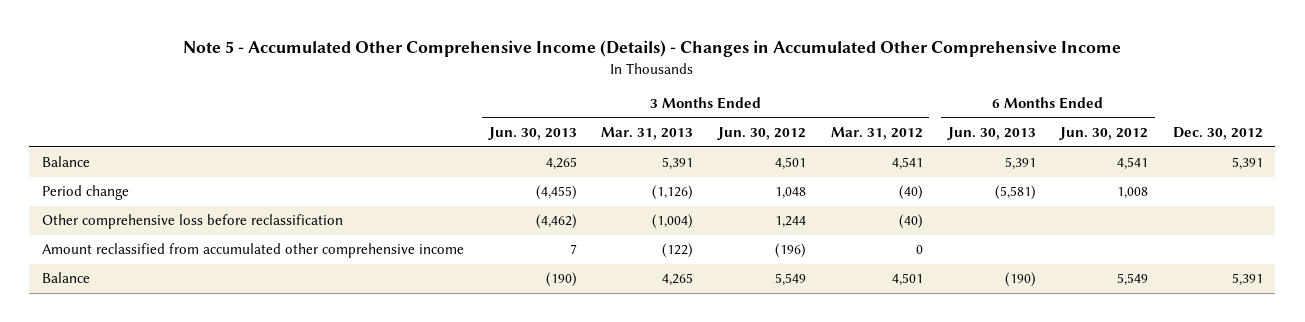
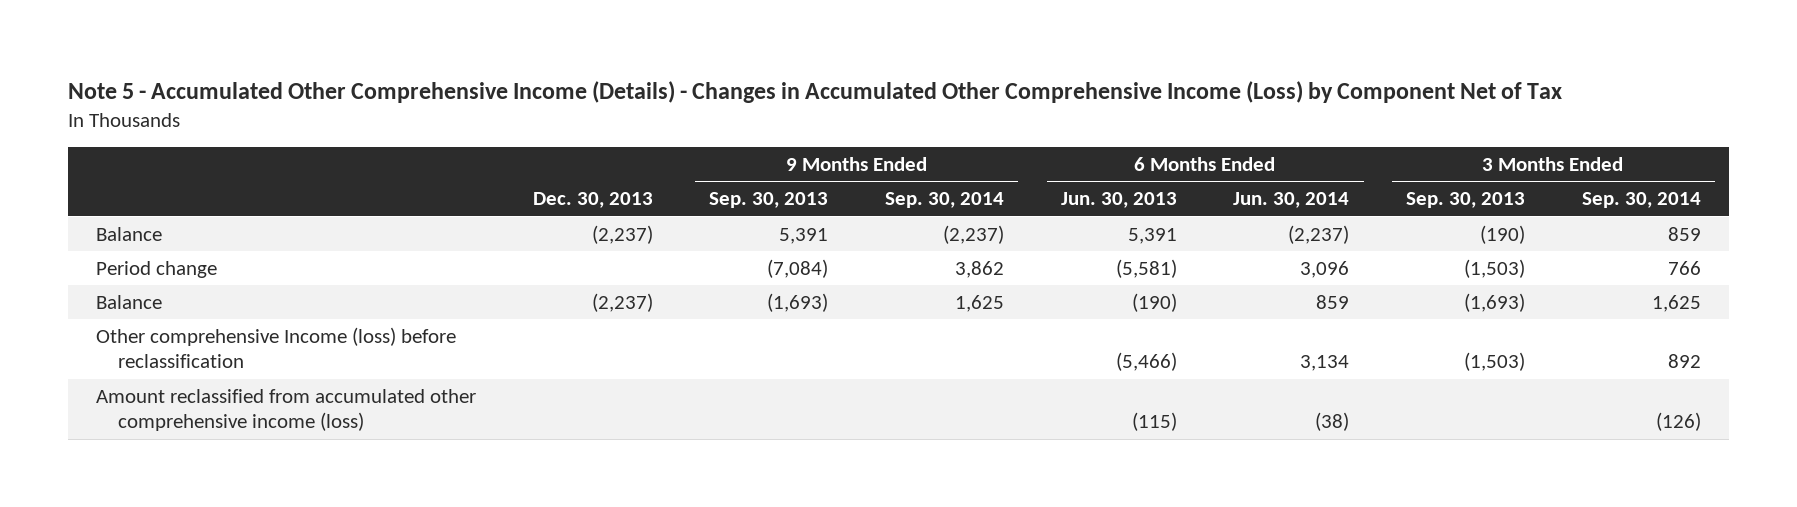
- Note 5 - Accumulated Other Comprehensive Income (Details) - Changes in Accumulated Other Comprehensive Income
+ Note 5 - Accumulated Other Comprehensive Income (Details) - Changes in Accumulated Other Comprehensive Income (Loss) by Component Net of Tax
- | 3 Months Ended Jun. 30, 2013 | 3 Months Ended Mar. 31, 2013 | 3 Months Ended Jun. 30, 2012 | 3 Months Ended Mar. 31, 2012 | 6 Months Ended Jun. 30, 2013 | 6 Months Ended Jun. 30, 2012 | Dec. 30, 2012
+ | Dec. 30, 2013 | 9 Months Ended Sep. 30, 2013 | 9 Months Ended Sep. 30, 2014 | 6 Months Ended Jun. 30, 2013 | 6 Months Ended Jun. 30, 2014 | 3 Months Ended Sep. 30, 2013 | 3 Months Ended Sep. 30, 2014
- Other comprehensive loss before reclassification | (4,462) | (1,004) | 1,244 | (40) | | |
- Amount reclassified from accumulated other comprehensive income | 7 | (122) | (196) | 0 | | |
+ Other comprehensive Income (loss) before reclassification | | | | (5,466) | 3,134 | (1,503) | 892
+ Amount reclassified from accumulated other comprehensive income (loss) | | | | (115) | (38) | | (126)

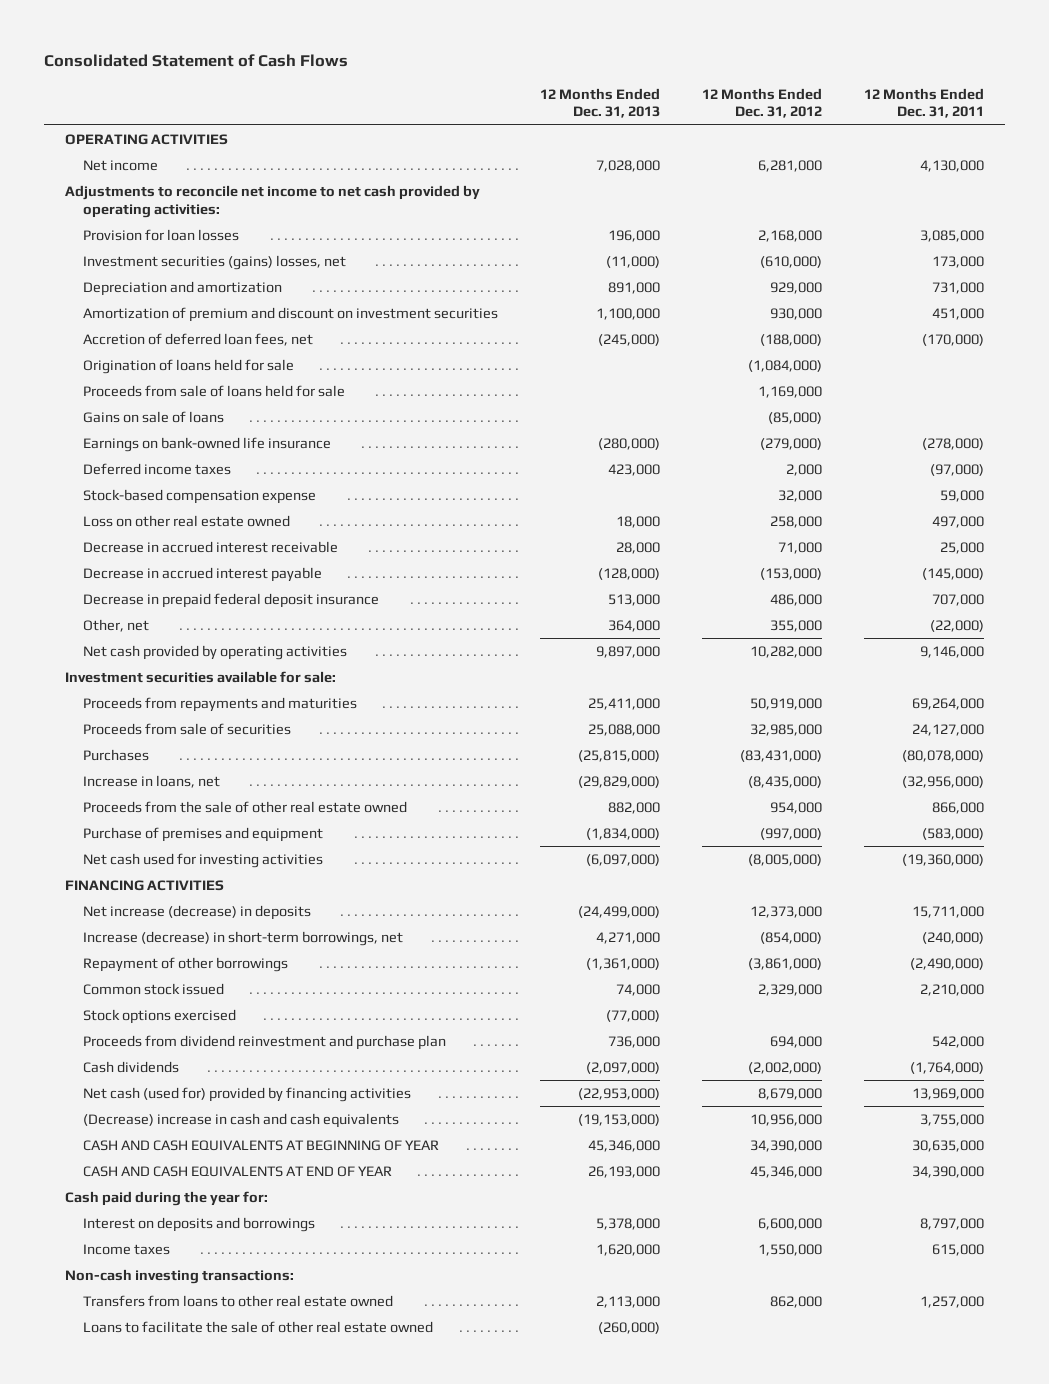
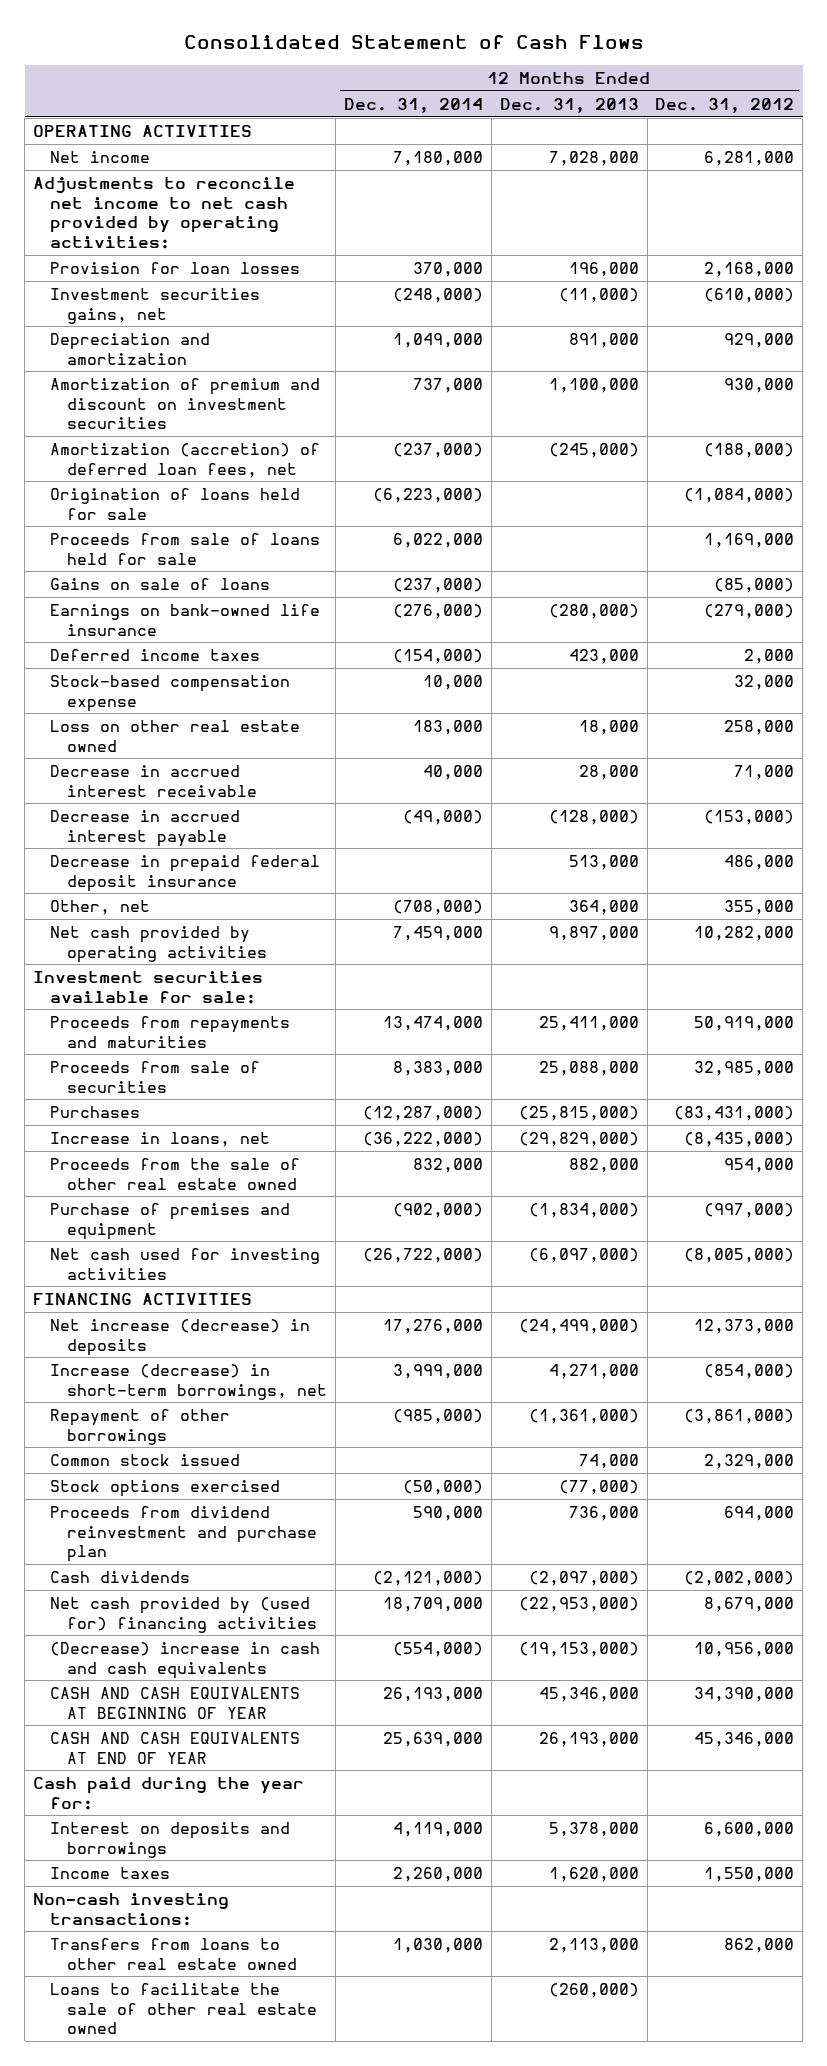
- | 12 Months Ended Dec. 31, 2013 | 12 Months Ended Dec. 31, 2012 | 12 Months Ended Dec. 31, 2011
+ | 12 Months Ended Dec. 31, 2014 | 12 Months Ended Dec. 31, 2013 | 12 Months Ended Dec. 31, 2012
- Investment securities (gains) losses, net | (11,000) | (610,000) | 173,000
+ Investment securities gains, net | (248,000) | (11,000) | (610,000)
- Accretion of deferred loan fees, net | (245,000) | (188,000) | (170,000)
+ Amortization (accretion) of deferred loan fees, net | (237,000) | (245,000) | (188,000)
- Net cash (used for) provided by financing activities | (22,953,000) | 8,679,000 | 13,969,000
+ Net cash provided by (used for) financing activities | 18,709,000 | (22,953,000) | 8,679,000

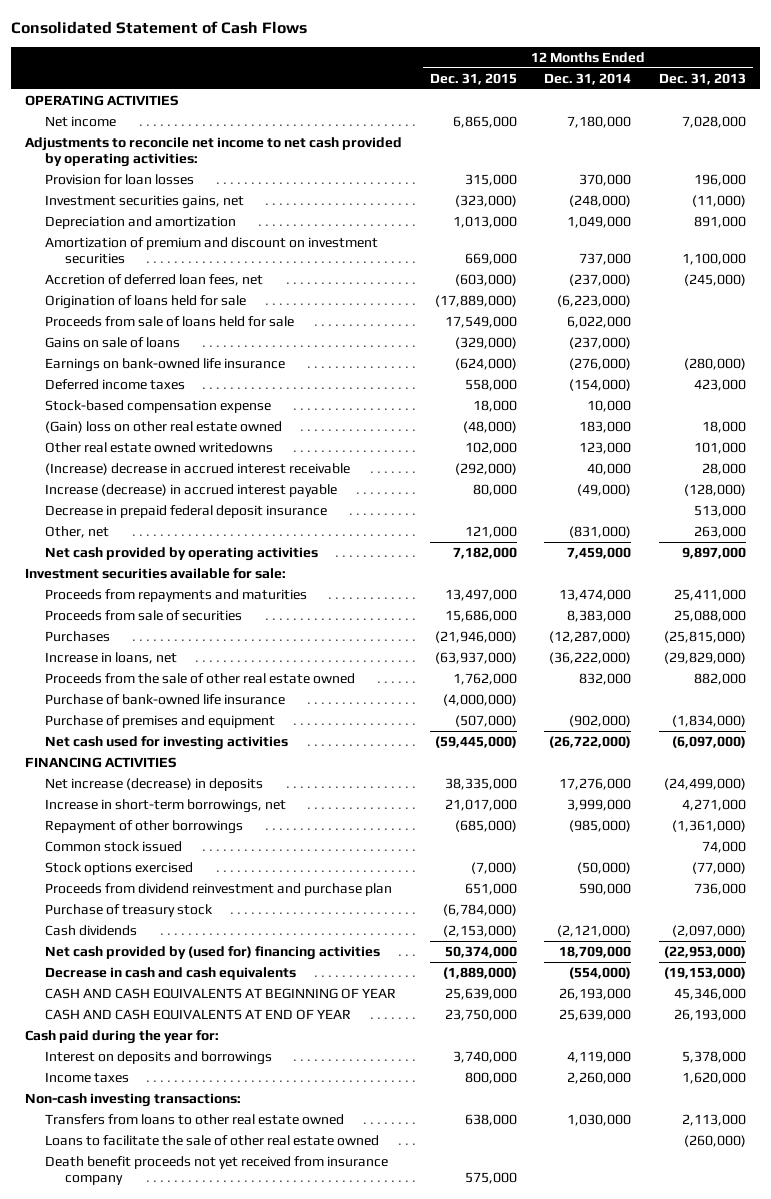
- | 12 Months Ended Dec. 31, 2014 | 12 Months Ended Dec. 31, 2013 | 12 Months Ended Dec. 31, 2012
+ | 12 Months Ended Dec. 31, 2015 | 12 Months Ended Dec. 31, 2014 | 12 Months Ended Dec. 31, 2013
- Amortization (accretion) of deferred loan fees, net | (237,000) | (245,000) | (188,000)
+ Accretion of deferred loan fees, net | (603,000) | (237,000) | (245,000)
- Loss on other real estate owned | 183,000 | 18,000 | 258,000
- Decrease in accrued interest receivable | 40,000 | 28,000 | 71,000
- Decrease in accrued interest payable | (49,000) | (128,000) | (153,000)
+ (Gain) loss on other real estate owned | (48,000) | 183,000 | 18,000
+ Other real estate owned writedowns | 102,000 | 123,000 | 101,000
+ (Increase) decrease in accrued interest receivable | (292,000) | 40,000 | 28,000
+ Increase (decrease) in accrued interest payable | 80,000 | (49,000) | (128,000)
- Other, net | (708,000) | 364,000 | 355,000
+ Other, net | 121,000 | (831,000) | 263,000
+ Purchase of bank-owned life insurance | (4,000,000) | |
- Increase (decrease) in short-term borrowings, net | 3,999,000 | 4,271,000 | (854,000)
+ Increase in short-term borrowings, net | 21,017,000 | 3,999,000 | 4,271,000
+ Purchase of treasury stock | (6,784,000) | |
- (Decrease) increase in cash and cash equivalents | (554,000) | (19,153,000) | 10,956,000
+ Decrease in cash and cash equivalents | (1,889,000) | (554,000) | (19,153,000)
+ Death benefit proceeds not yet received from insurance company | 575,000 | |

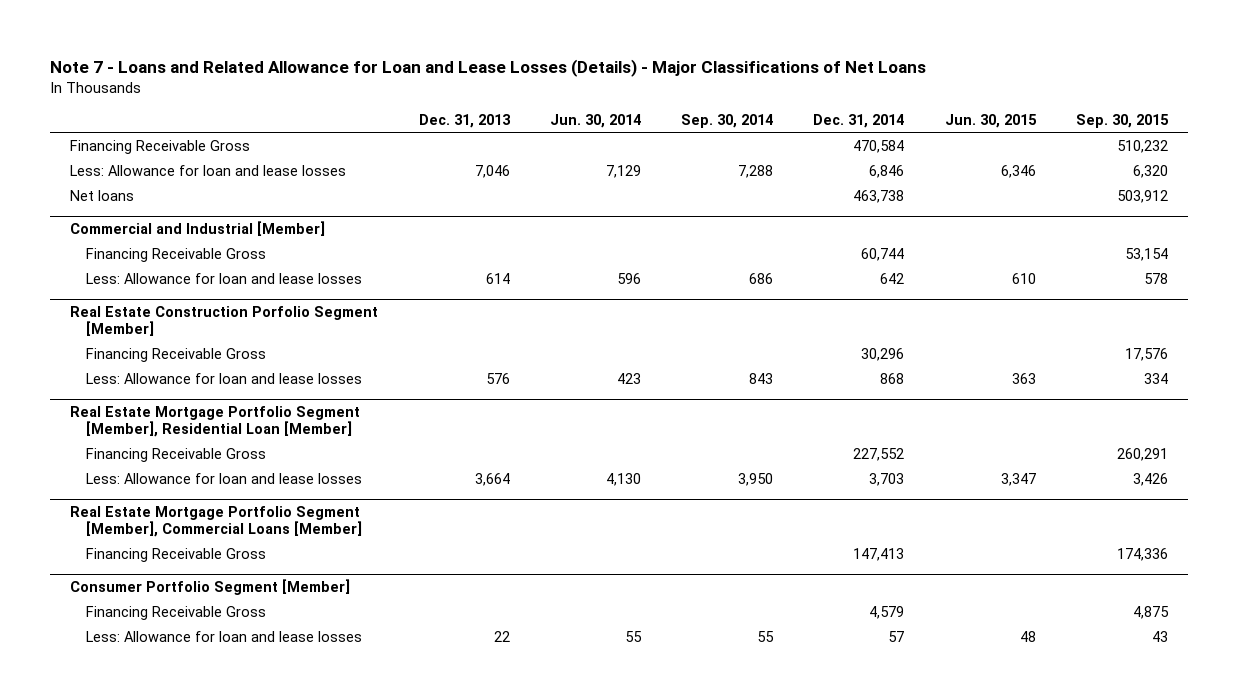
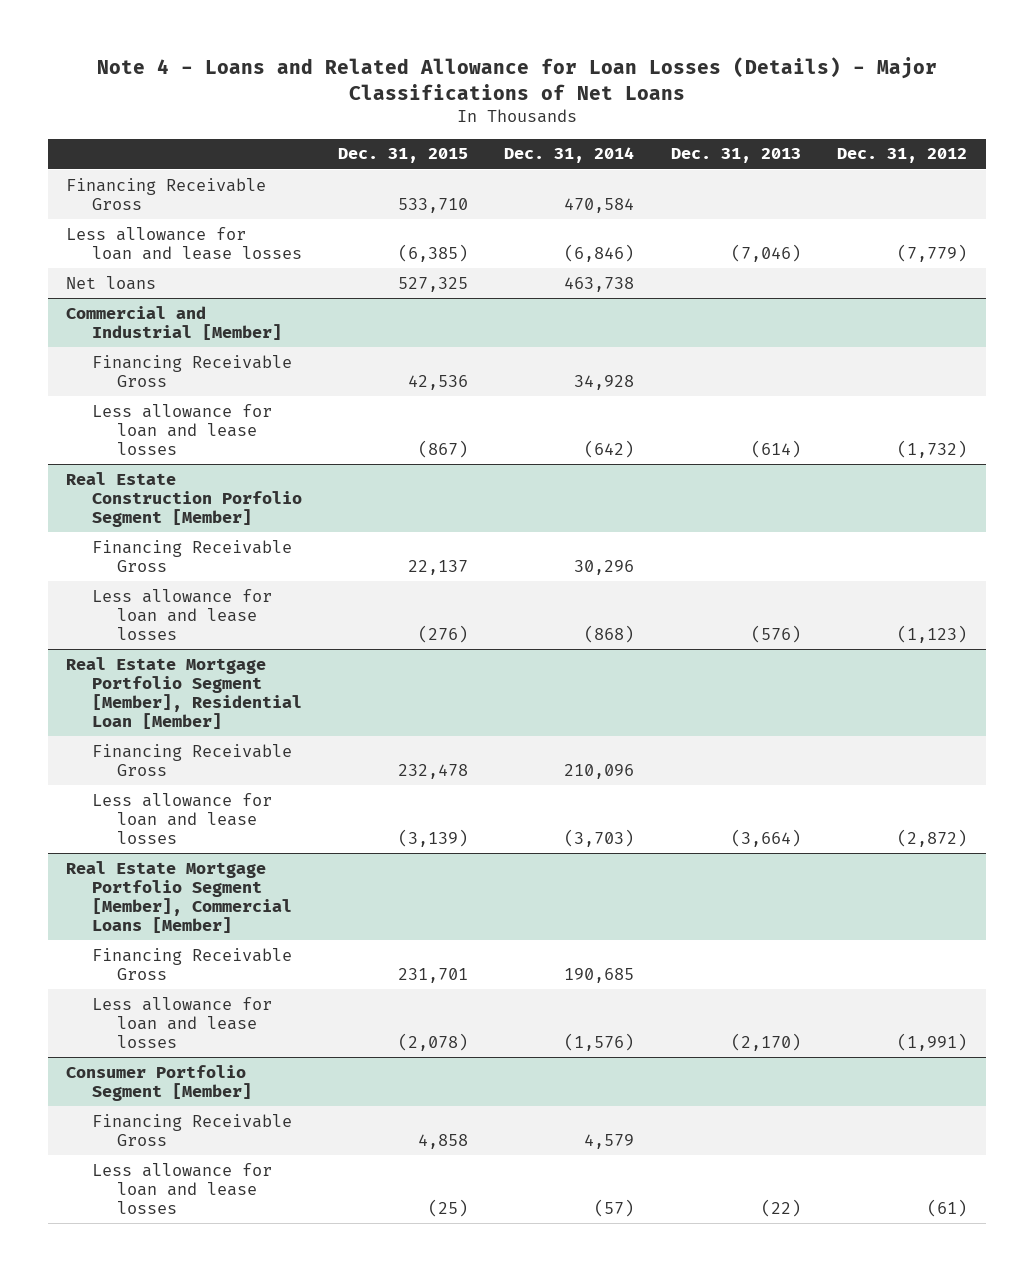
- Note 7 - Loans and Related Allowance for Loan and Lease Losses (Details) - Major Classifications of Net Loans
+ Note 4 - Loans and Related Allowance for Loan Losses (Details) - Major Classifications of Net Loans
- | Dec. 31, 2013 | Jun. 30, 2014 | Sep. 30, 2014 | Dec. 31, 2014 | Jun. 30, 2015 | Sep. 30, 2015
+ | Dec. 31, 2015 | Dec. 31, 2014 | Dec. 31, 2013 | Dec. 31, 2012
- Less: Allowance for loan and lease losses | 7,046 | 7,129 | 7,288 | 6,846 | 6,346 | 6,320
+ Less allowance for loan and lease losses | (6,385) | (6,846) | (7,046) | (7,779)
@ Commercial and Industrial [Member]
- Financing Receivable Gross | | | | 60,744 | | 53,154
- Less: Allowance for loan and lease losses | 614 | 596 | 686 | 642 | 610 | 578
+ Financing Receivable Gross | 42,536 | 34,928 | |
+ Less allowance for loan and lease losses | (867) | (642) | (614) | (1,732)
@ Real Estate Construction Porfolio Segment [Member]
- Less: Allowance for loan and lease losses | 576 | 423 | 843 | 868 | 363 | 334
+ Less allowance for loan and lease losses | (276) | (868) | (576) | (1,123)
@ Real Estate Mortgage Portfolio Segment [Member], Residential Loan [Member]
- Financing Receivable Gross | | | | 227,552 | | 260,291
- Less: Allowance for loan and lease losses | 3,664 | 4,130 | 3,950 | 3,703 | 3,347 | 3,426
+ Financing Receivable Gross | 232,478 | 210,096 | |
+ Less allowance for loan and lease losses | (3,139) | (3,703) | (3,664) | (2,872)
@ Real Estate Mortgage Portfolio Segment [Member], Commercial Loans [Member]
- Financing Receivable Gross | | | | 147,413 | | 174,336
+ Financing Receivable Gross | 231,701 | 190,685 | |
+ Less allowance for loan and lease losses | (2,078) | (1,576) | (2,170) | (1,991)
@ Consumer Portfolio Segment [Member]
- Less: Allowance for loan and lease losses | 22 | 55 | 55 | 57 | 48 | 43
+ Less allowance for loan and lease losses | (25) | (57) | (22) | (61)

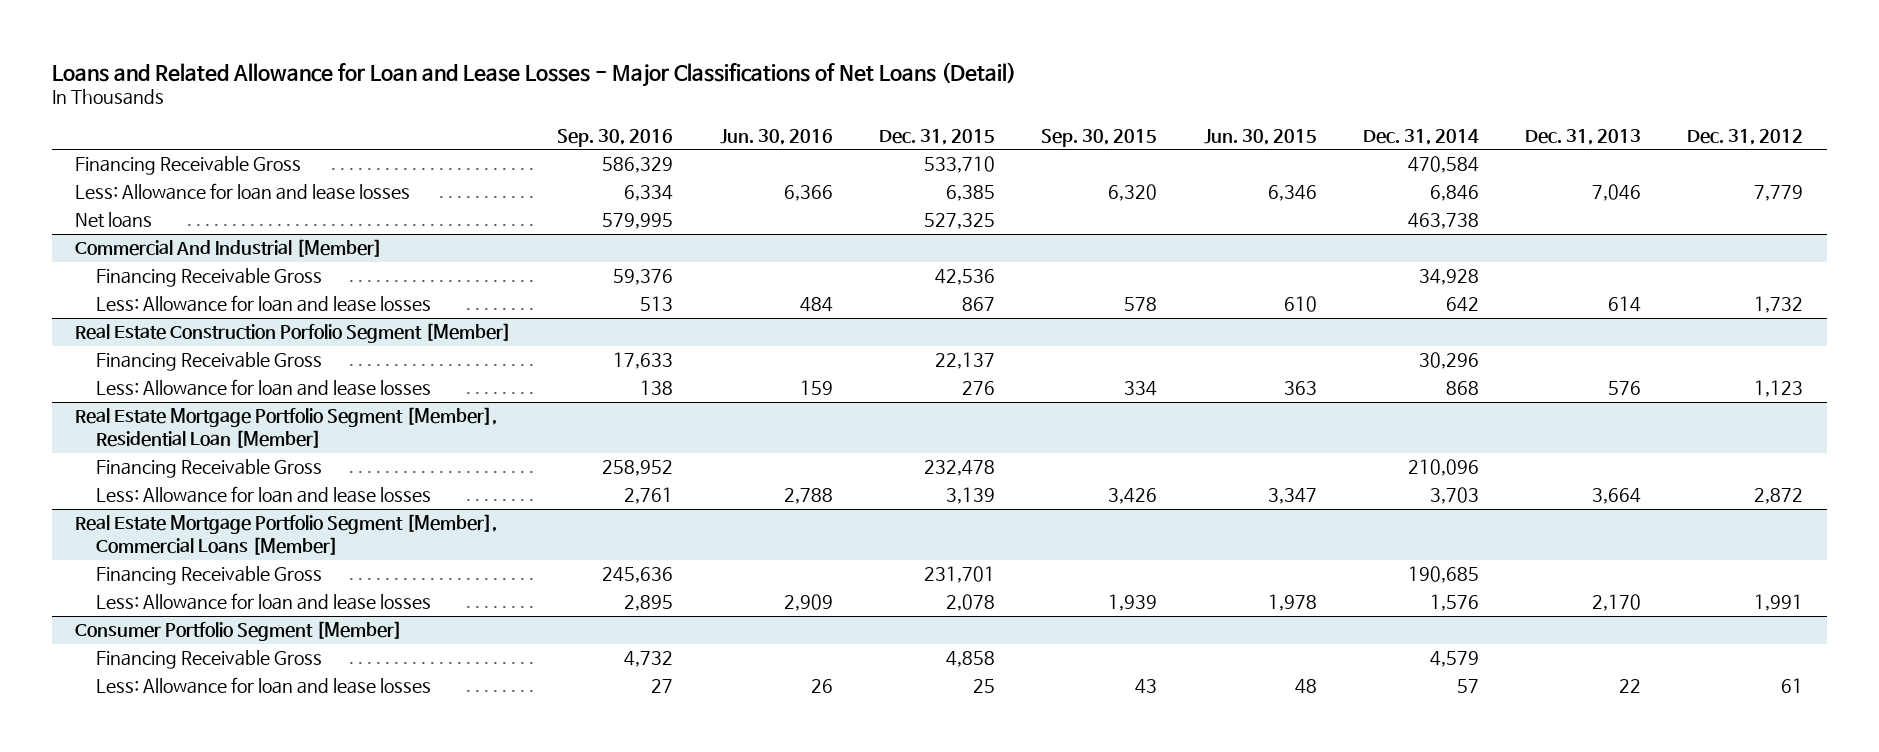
- Note 4 - Loans and Related Allowance for Loan Losses (Details) - Major Classifications of Net Loans
+ Loans and Related Allowance for Loan and Lease Losses - Major Classifications of Net Loans (Detail)
- | Dec. 31, 2015 | Dec. 31, 2014 | Dec. 31, 2013 | Dec. 31, 2012
+ | Sep. 30, 2016 | Jun. 30, 2016 | Dec. 31, 2015 | Sep. 30, 2015 | Jun. 30, 2015 | Dec. 31, 2014 | Dec. 31, 2013 | Dec. 31, 2012
- Less allowance for loan and lease losses | (6,385) | (6,846) | (7,046) | (7,779)
+ Less: Allowance for loan and lease losses | 6,334 | 6,366 | 6,385 | 6,320 | 6,346 | 6,846 | 7,046 | 7,779
- Commercial and Industrial [Member]
+ Commercial And Industrial [Member]
- Less allowance for loan and lease losses | (867) | (642) | (614) | (1,732)
+ Less: Allowance for loan and lease losses | 513 | 484 | 867 | 578 | 610 | 642 | 614 | 1,732
@ Real Estate Construction Porfolio Segment [Member]
- Less allowance for loan and lease losses | (276) | (868) | (576) | (1,123)
+ Less: Allowance for loan and lease losses | 138 | 159 | 276 | 334 | 363 | 868 | 576 | 1,123
@ Real Estate Mortgage Portfolio Segment [Member], Residential Loan [Member]
- Less allowance for loan and lease losses | (3,139) | (3,703) | (3,664) | (2,872)
+ Less: Allowance for loan and lease losses | 2,761 | 2,788 | 3,139 | 3,426 | 3,347 | 3,703 | 3,664 | 2,872
@ Real Estate Mortgage Portfolio Segment [Member], Commercial Loans [Member]
- Less allowance for loan and lease losses | (2,078) | (1,576) | (2,170) | (1,991)
+ Less: Allowance for loan and lease losses | 2,895 | 2,909 | 2,078 | 1,939 | 1,978 | 1,576 | 2,170 | 1,991
@ Consumer Portfolio Segment [Member]
- Less allowance for loan and lease losses | (25) | (57) | (22) | (61)
+ Less: Allowance for loan and lease losses | 27 | 26 | 25 | 43 | 48 | 57 | 22 | 61

